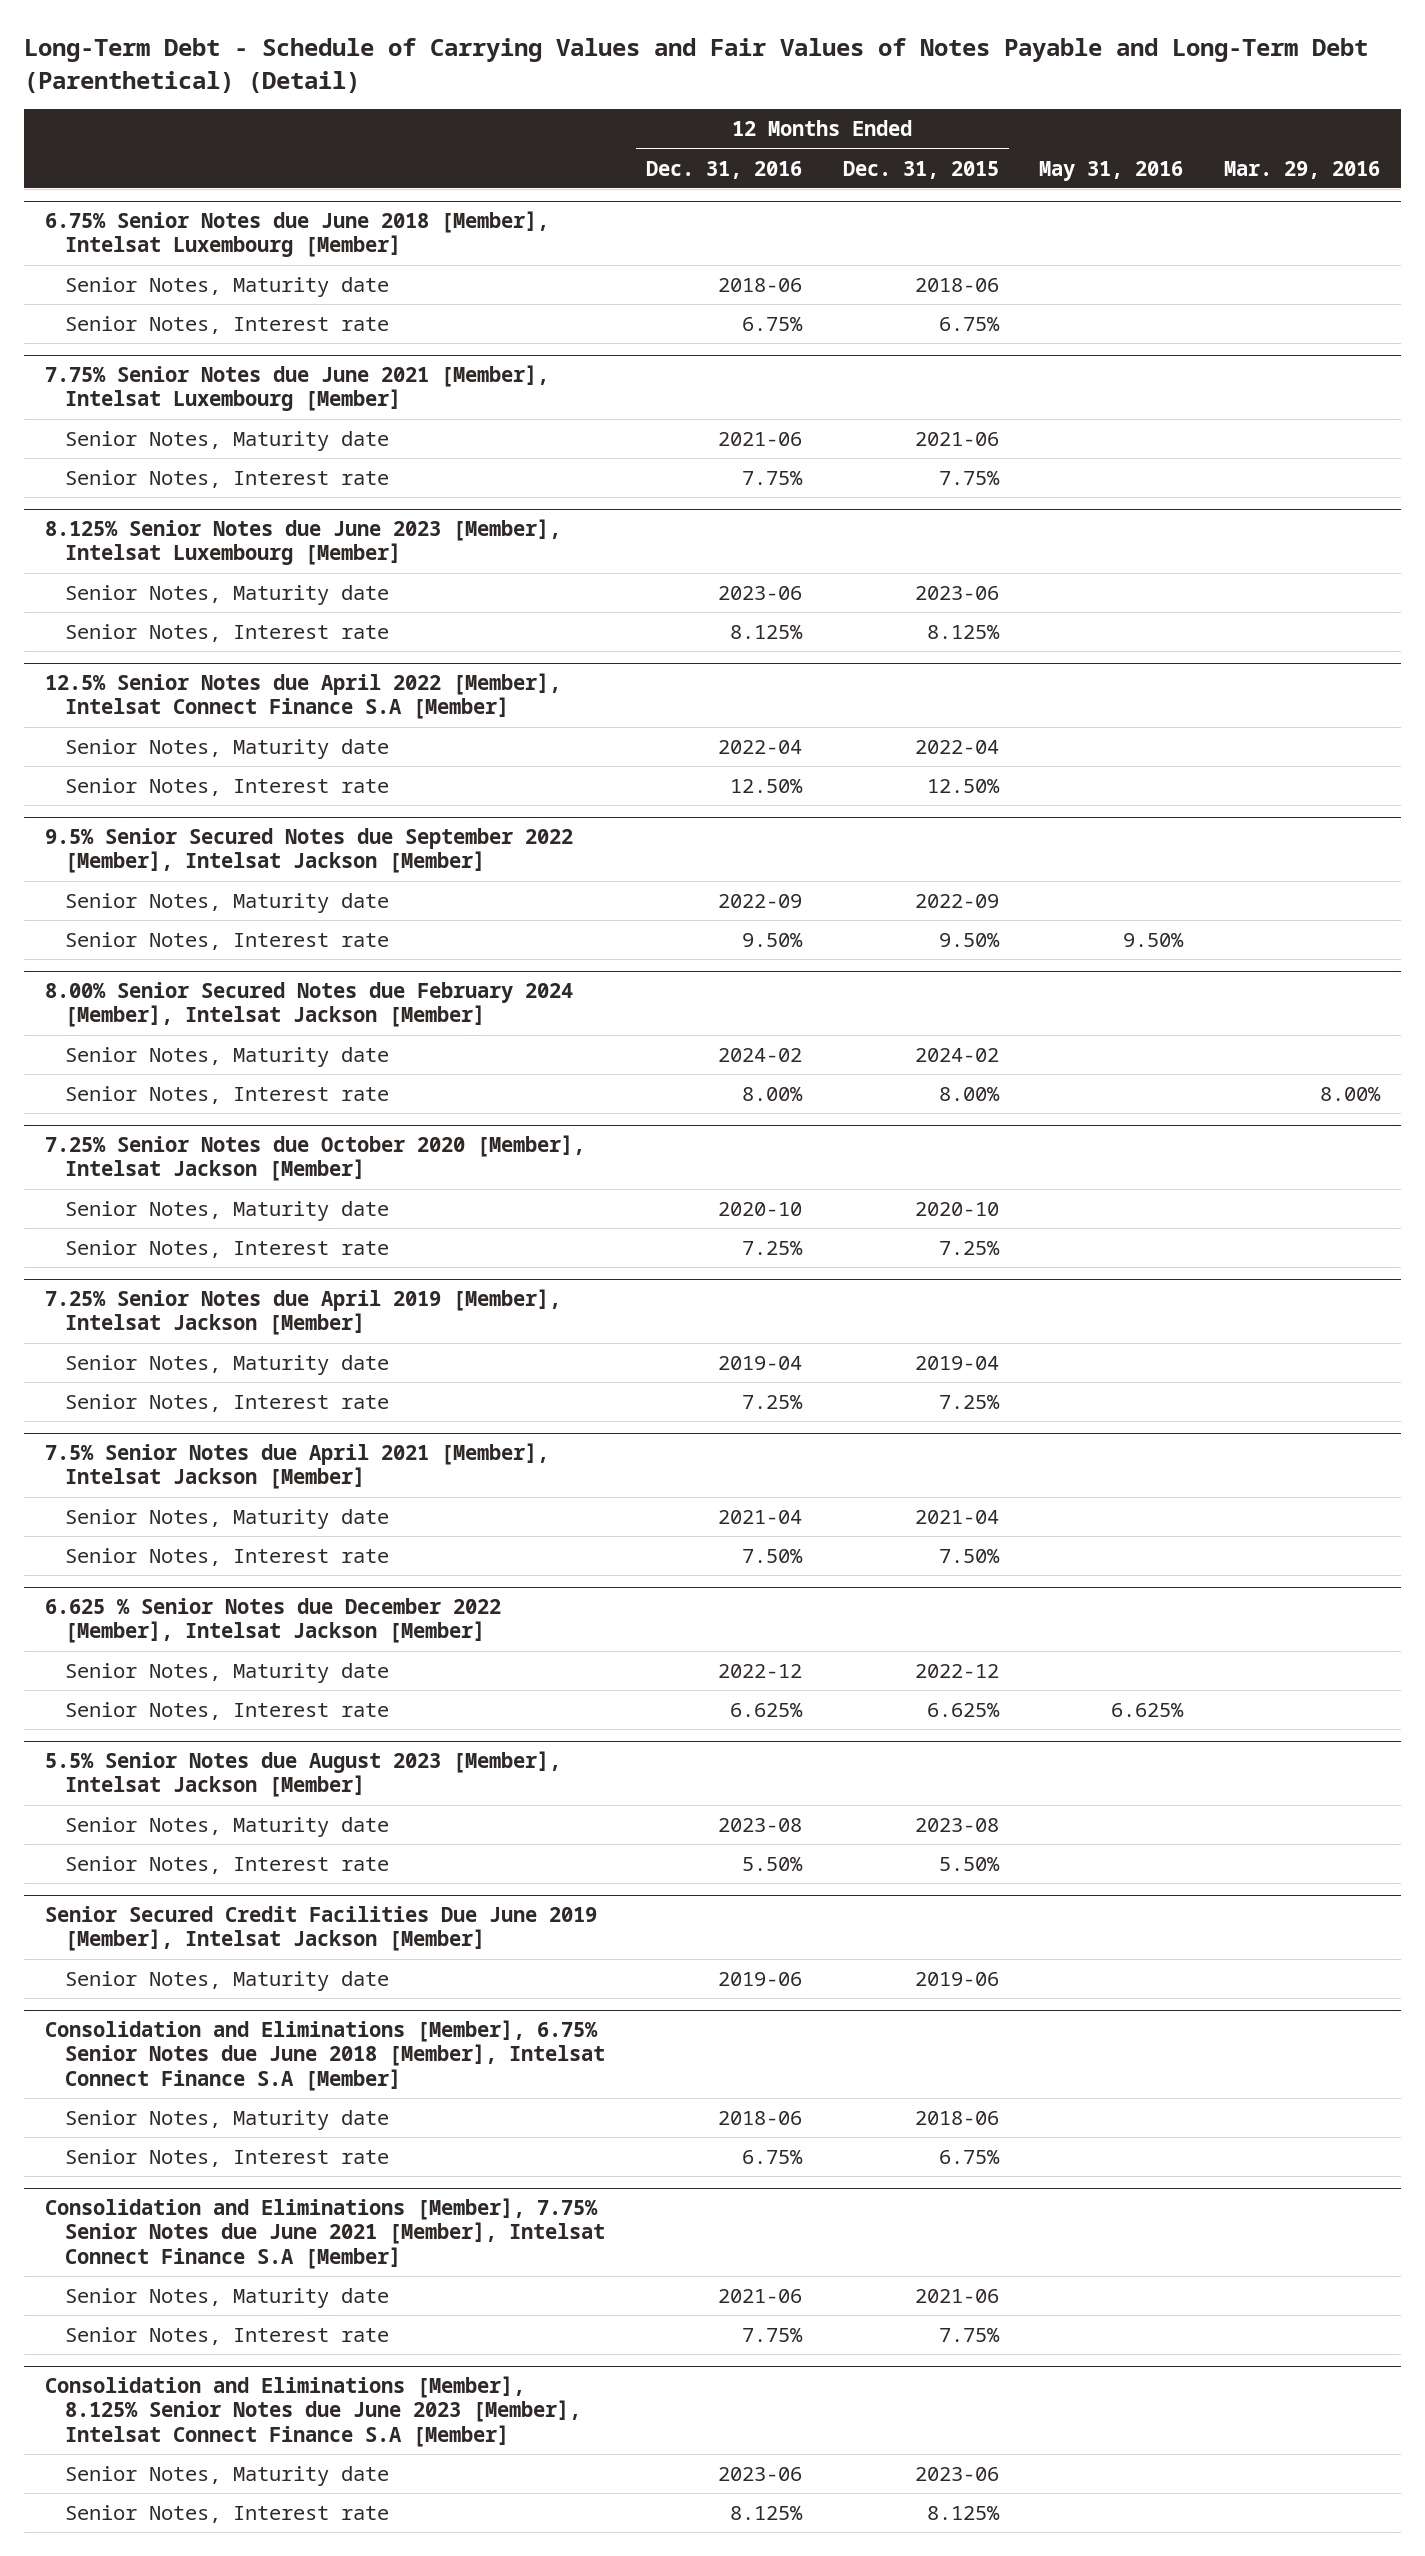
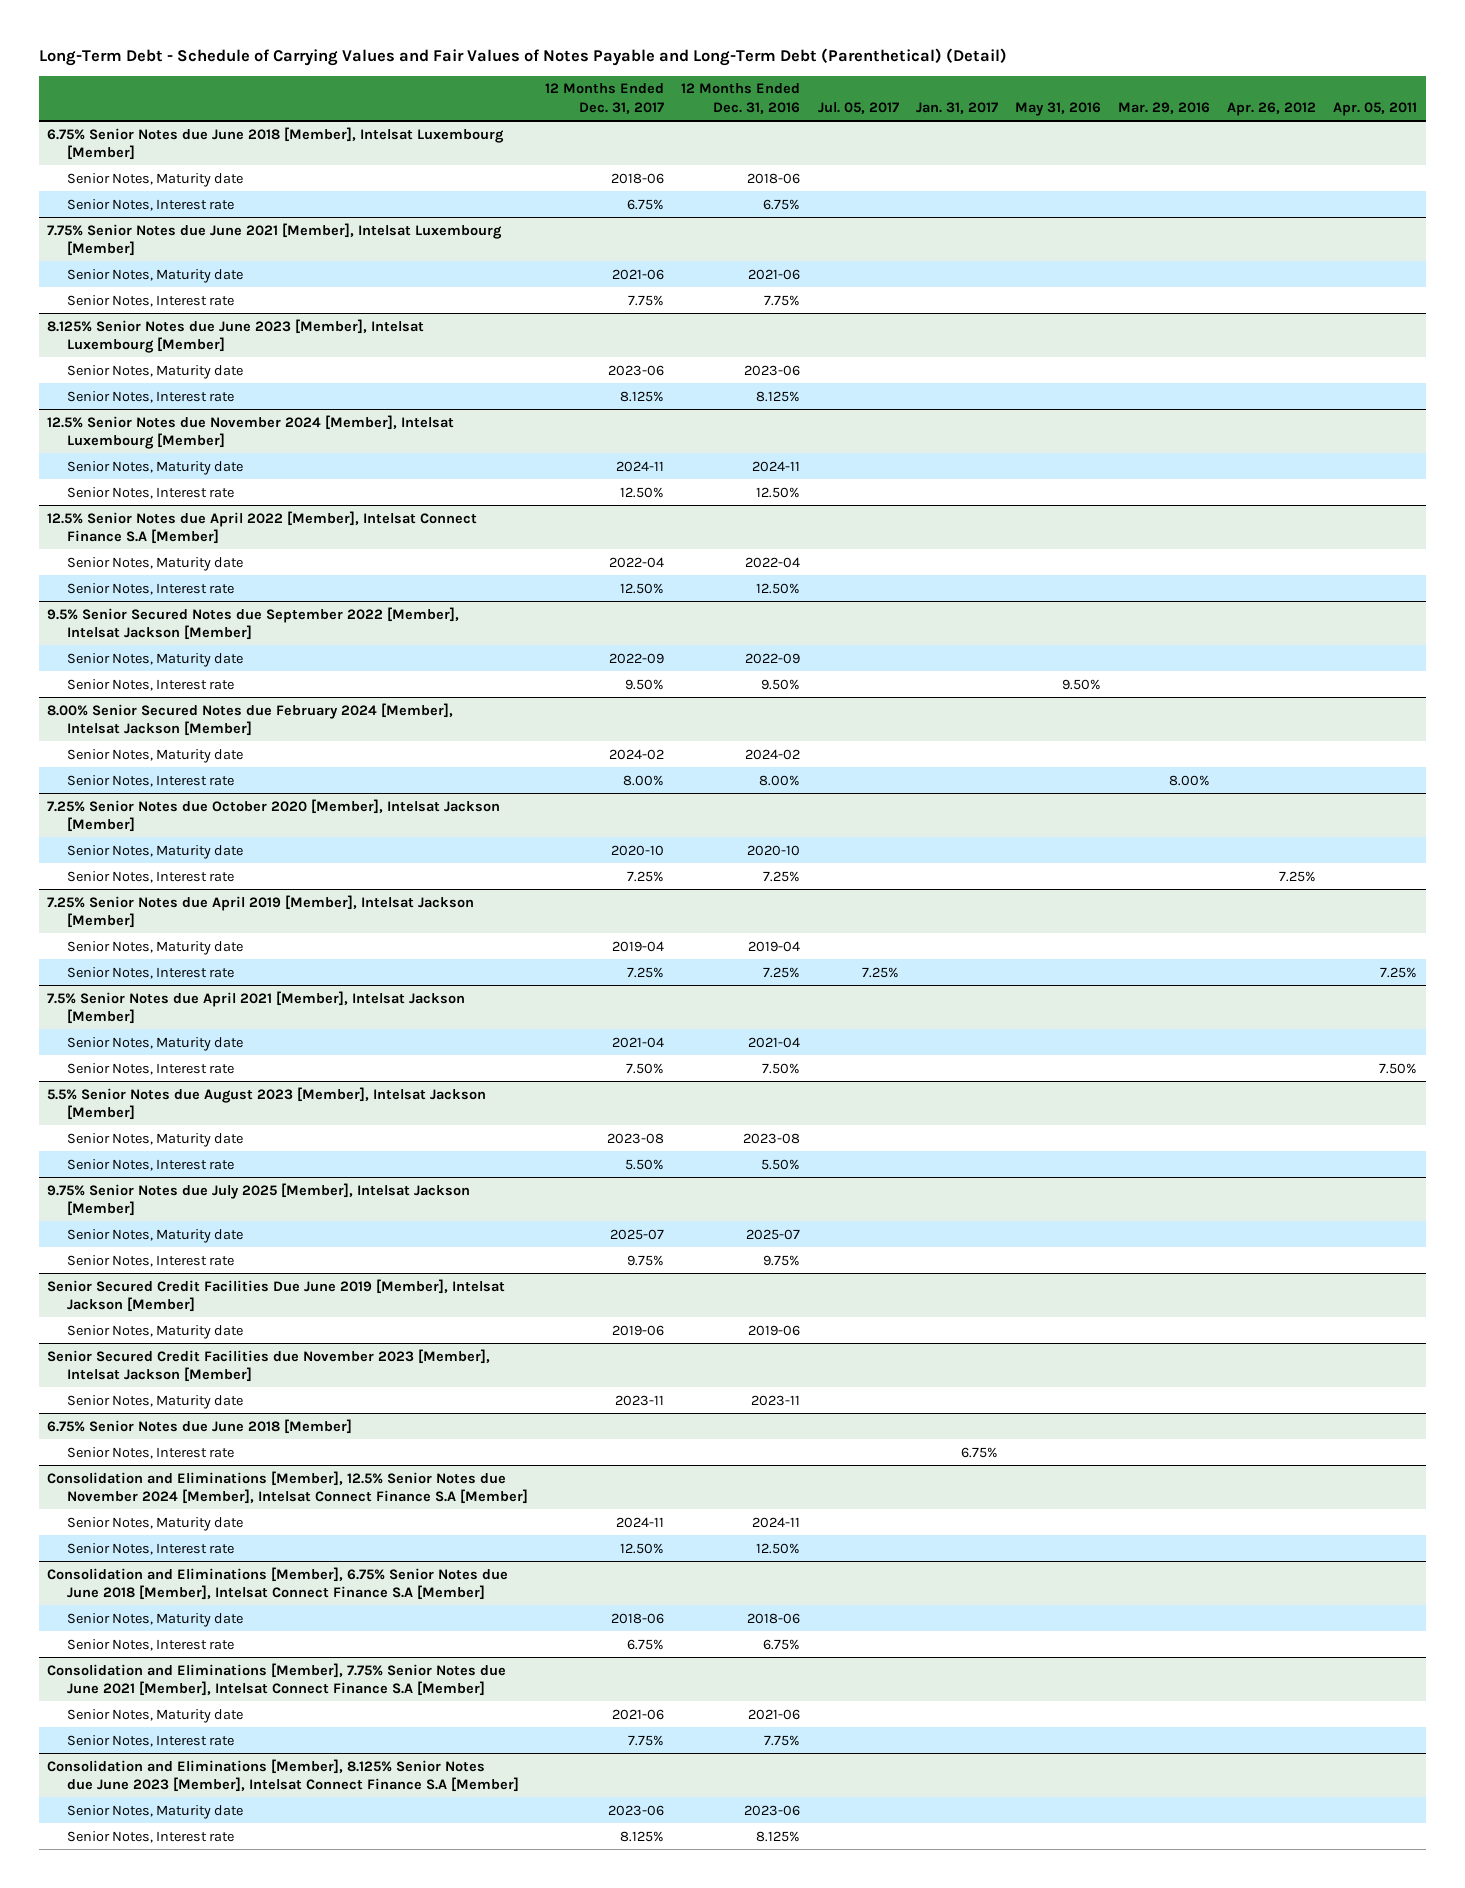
- | 12 Months Ended Dec. 31, 2016 | 12 Months Ended Dec. 31, 2015 | May 31, 2016 | Mar. 29, 2016
+ | 12 Months Ended Dec. 31, 2017 | 12 Months Ended Dec. 31, 2016 | Jul. 05, 2017 | Jan. 31, 2017 | May 31, 2016 | Mar. 29, 2016 | Apr. 26, 2012 | Apr. 05, 2011
+ 12.5% Senior Notes due November 2024 [Member], Intelsat Luxembourg [Member]
+ Senior Notes, Maturity date | 2024-11 | 2024-11 | | | | | |
+ Senior Notes, Interest rate | 12.50% | 12.50% | | | | | |
- 6.625 % Senior Notes due December 2022 [Member], Intelsat Jackson [Member]
- Senior Notes, Maturity date | 2022-12 | 2022-12 | |
- Senior Notes, Interest rate | 6.625% | 6.625% | 6.625% |
+ 9.75% Senior Notes due July 2025 [Member], Intelsat Jackson [Member]
+ Senior Notes, Maturity date | 2025-07 | 2025-07 | | | | | |
+ Senior Notes, Interest rate | 9.75% | 9.75% | | | | | |
+ Senior Secured Credit Facilities due November 2023 [Member], Intelsat Jackson [Member]
+ Senior Notes, Maturity date | 2023-11 | 2023-11 | | | | | |
+ 6.75% Senior Notes due June 2018 [Member]
+ Senior Notes, Interest rate | | | | 6.75% | | | |
+ Consolidation and Eliminations [Member], 12.5% Senior Notes due November 2024 [Member], Intelsat Connect Finance S.A [Member]
+ Senior Notes, Maturity date | 2024-11 | 2024-11 | | | | | |
+ Senior Notes, Interest rate | 12.50% | 12.50% | | | | | |

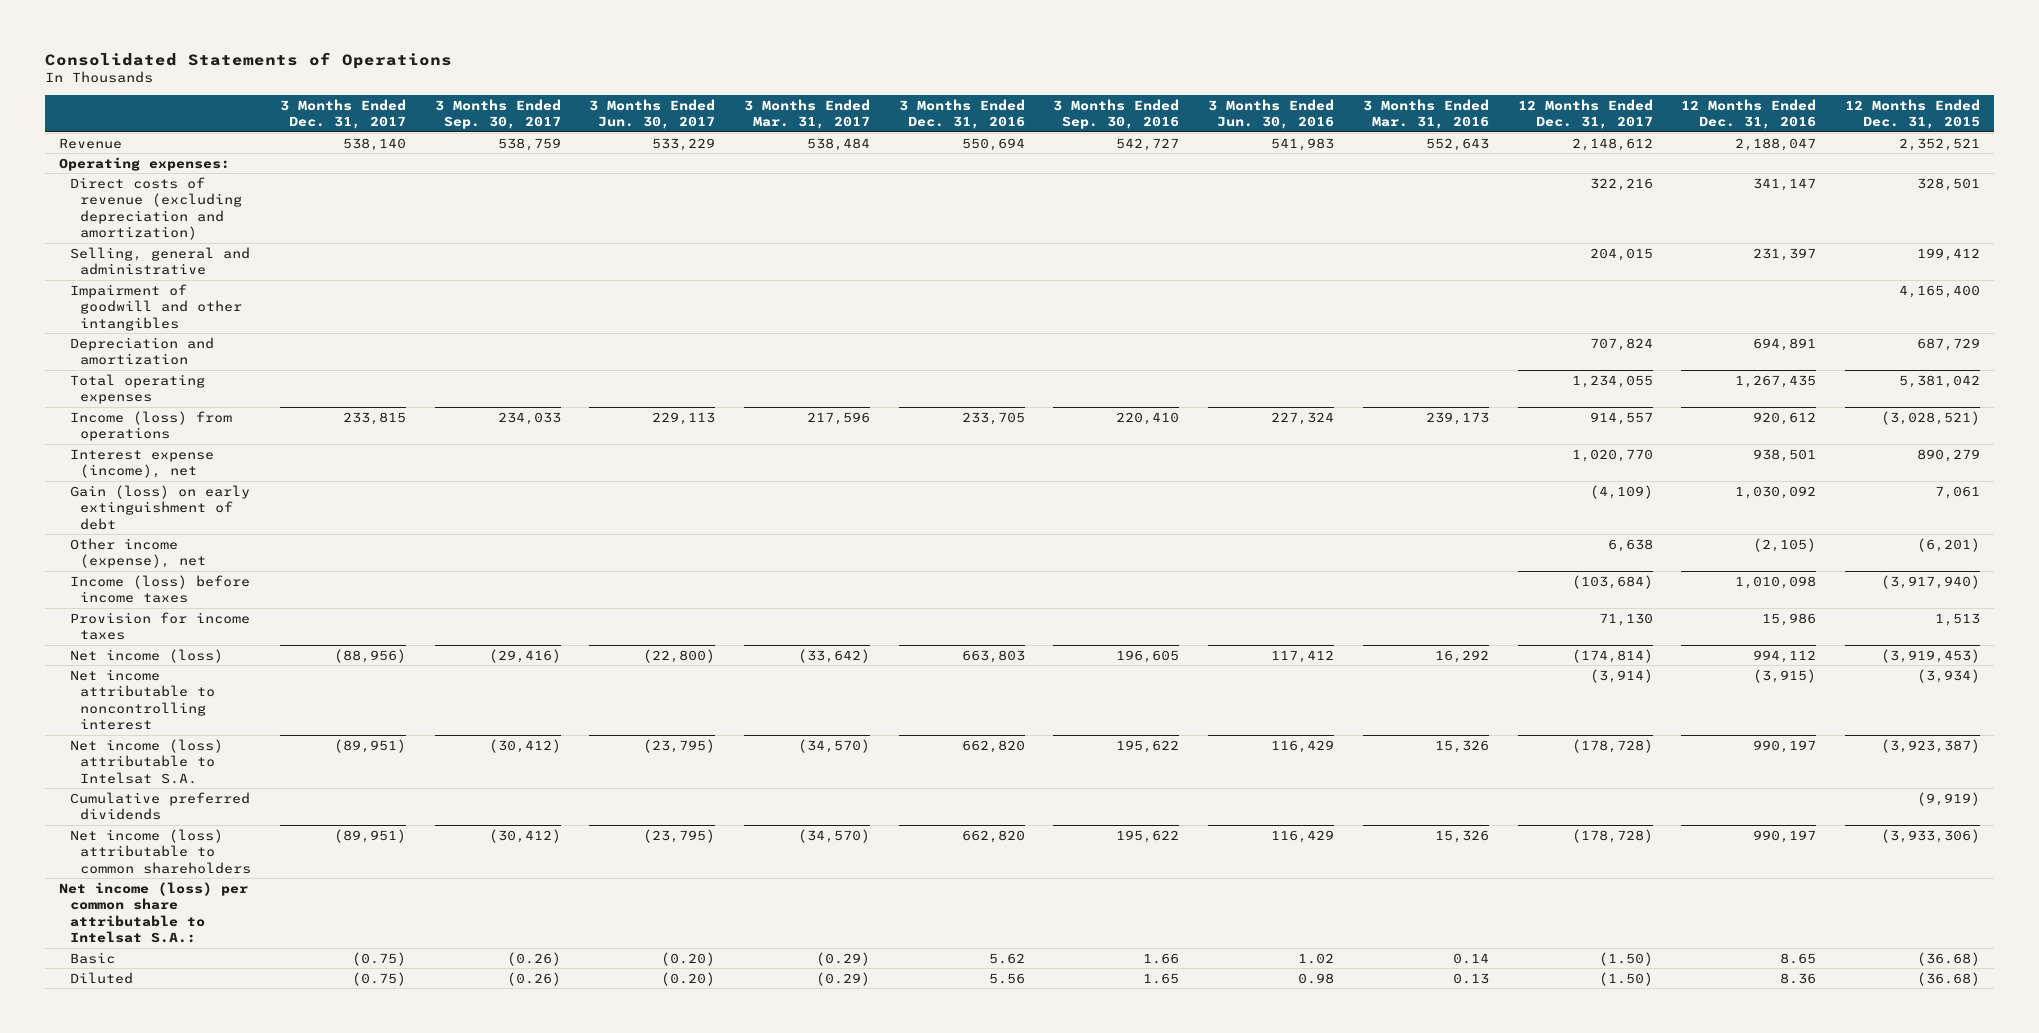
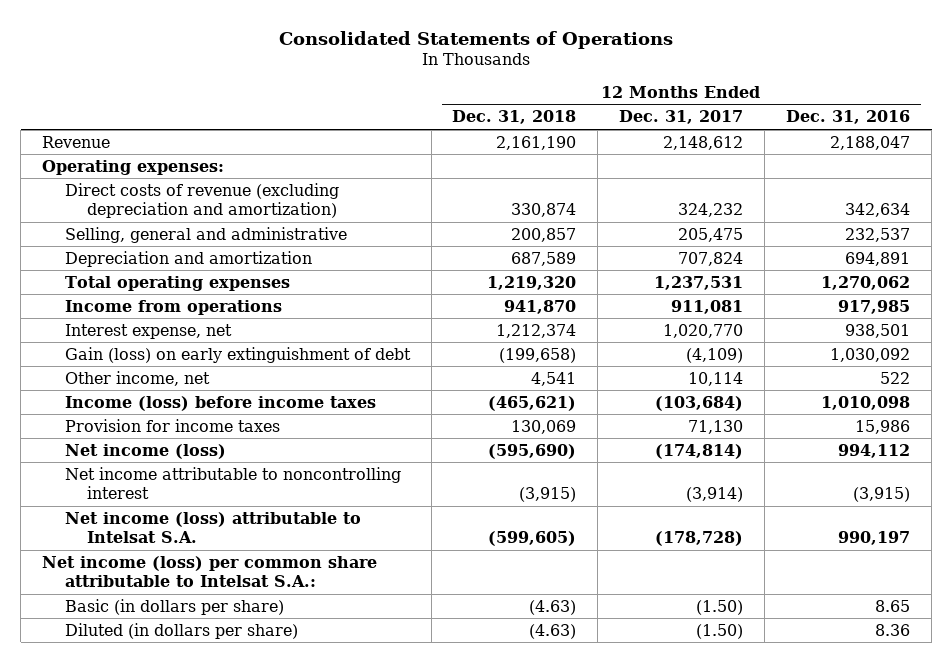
- | 3 Months Ended Dec. 31, 2017 | 3 Months Ended Sep. 30, 2017 | 3 Months Ended Jun. 30, 2017 | 3 Months Ended Mar. 31, 2017 | 3 Months Ended Dec. 31, 2016 | 3 Months Ended Sep. 30, 2016 | 3 Months Ended Jun. 30, 2016 | 3 Months Ended Mar. 31, 2016 | 12 Months Ended Dec. 31, 2017 | 12 Months Ended Dec. 31, 2016 | 12 Months Ended Dec. 31, 2015
+ | 12 Months Ended Dec. 31, 2018 | 12 Months Ended Dec. 31, 2017 | 12 Months Ended Dec. 31, 2016
- Direct costs of revenue (excluding depreciation and amortization) | | | | | | | | | 322,216 | 341,147 | 328,501
- Selling, general and administrative | | | | | | | | | 204,015 | 231,397 | 199,412
- Impairment of goodwill and other intangibles | | | | | | | | | | | 4,165,400
+ Direct costs of revenue (excluding depreciation and amortization) | 330,874 | 324,232 | 342,634
+ Selling, general and administrative | 200,857 | 205,475 | 232,537
- Total operating expenses | | | | | | | | | 1,234,055 | 1,267,435 | 5,381,042
- Income (loss) from operations | 233,815 | 234,033 | 229,113 | 217,596 | 233,705 | 220,410 | 227,324 | 239,173 | 914,557 | 920,612 | (3,028,521)
- Interest expense (income), net | | | | | | | | | 1,020,770 | 938,501 | 890,279
+ Total operating expenses | 1,219,320 | 1,237,531 | 1,270,062
+ Income from operations | 941,870 | 911,081 | 917,985
+ Interest expense, net | 1,212,374 | 1,020,770 | 938,501
- Other income (expense), net | | | | | | | | | 6,638 | (2,105) | (6,201)
+ Other income, net | 4,541 | 10,114 | 522
- Cumulative preferred dividends | | | | | | | | | | | (9,919)
- Net income (loss) attributable to common shareholders | (89,951) | (30,412) | (23,795) | (34,570) | 662,820 | 195,622 | 116,429 | 15,326 | (178,728) | 990,197 | (3,933,306)
- Basic | (0.75) | (0.26) | (0.20) | (0.29) | 5.62 | 1.66 | 1.02 | 0.14 | (1.50) | 8.65 | (36.68)
- Diluted | (0.75) | (0.26) | (0.20) | (0.29) | 5.56 | 1.65 | 0.98 | 0.13 | (1.50) | 8.36 | (36.68)
+ Basic (in dollars per share) | (4.63) | (1.50) | 8.65
+ Diluted (in dollars per share) | (4.63) | (1.50) | 8.36

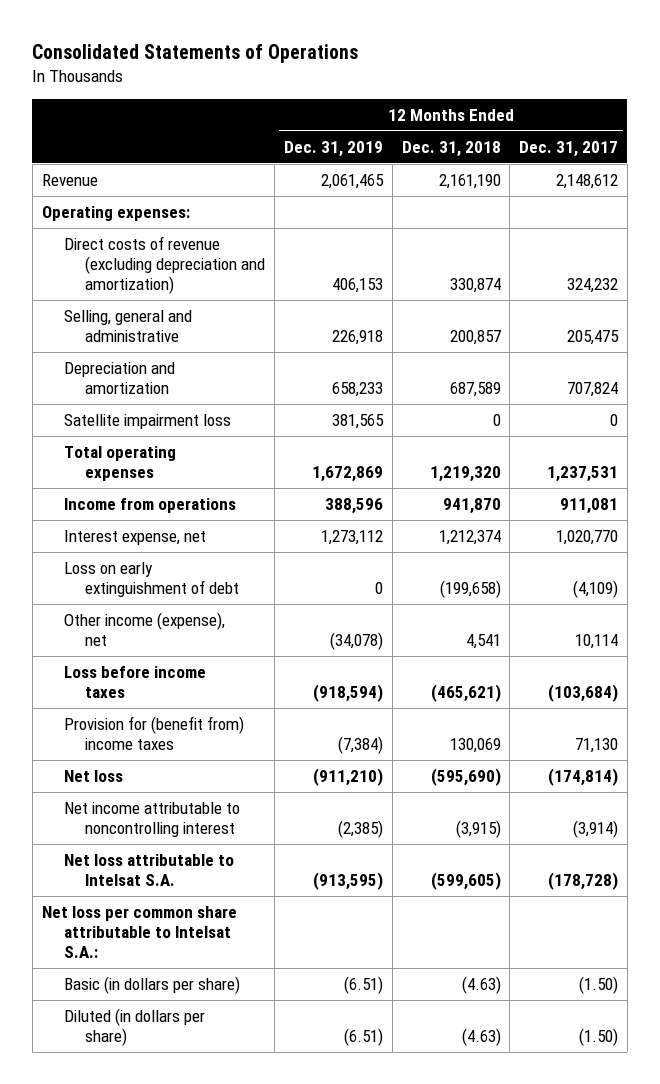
- | 12 Months Ended Dec. 31, 2018 | 12 Months Ended Dec. 31, 2017 | 12 Months Ended Dec. 31, 2016
+ | 12 Months Ended Dec. 31, 2019 | 12 Months Ended Dec. 31, 2018 | 12 Months Ended Dec. 31, 2017
+ Satellite impairment loss | 381,565 | 0 | 0
- Gain (loss) on early extinguishment of debt | (199,658) | (4,109) | 1,030,092
- Other income, net | 4,541 | 10,114 | 522
- Income (loss) before income taxes | (465,621) | (103,684) | 1,010,098
- Provision for income taxes | 130,069 | 71,130 | 15,986
- Net income (loss) | (595,690) | (174,814) | 994,112
+ Loss on early extinguishment of debt | 0 | (199,658) | (4,109)
+ Other income (expense), net | (34,078) | 4,541 | 10,114
+ Loss before income taxes | (918,594) | (465,621) | (103,684)
+ Provision for (benefit from) income taxes | (7,384) | 130,069 | 71,130
+ Net loss | (911,210) | (595,690) | (174,814)
- Net income (loss) attributable to Intelsat S.A. | (599,605) | (178,728) | 990,197
- Net income (loss) per common share attributable to Intelsat S.A.:
+ Net loss attributable to Intelsat S.A. | (913,595) | (599,605) | (178,728)
+ Net loss per common share attributable to Intelsat S.A.:

